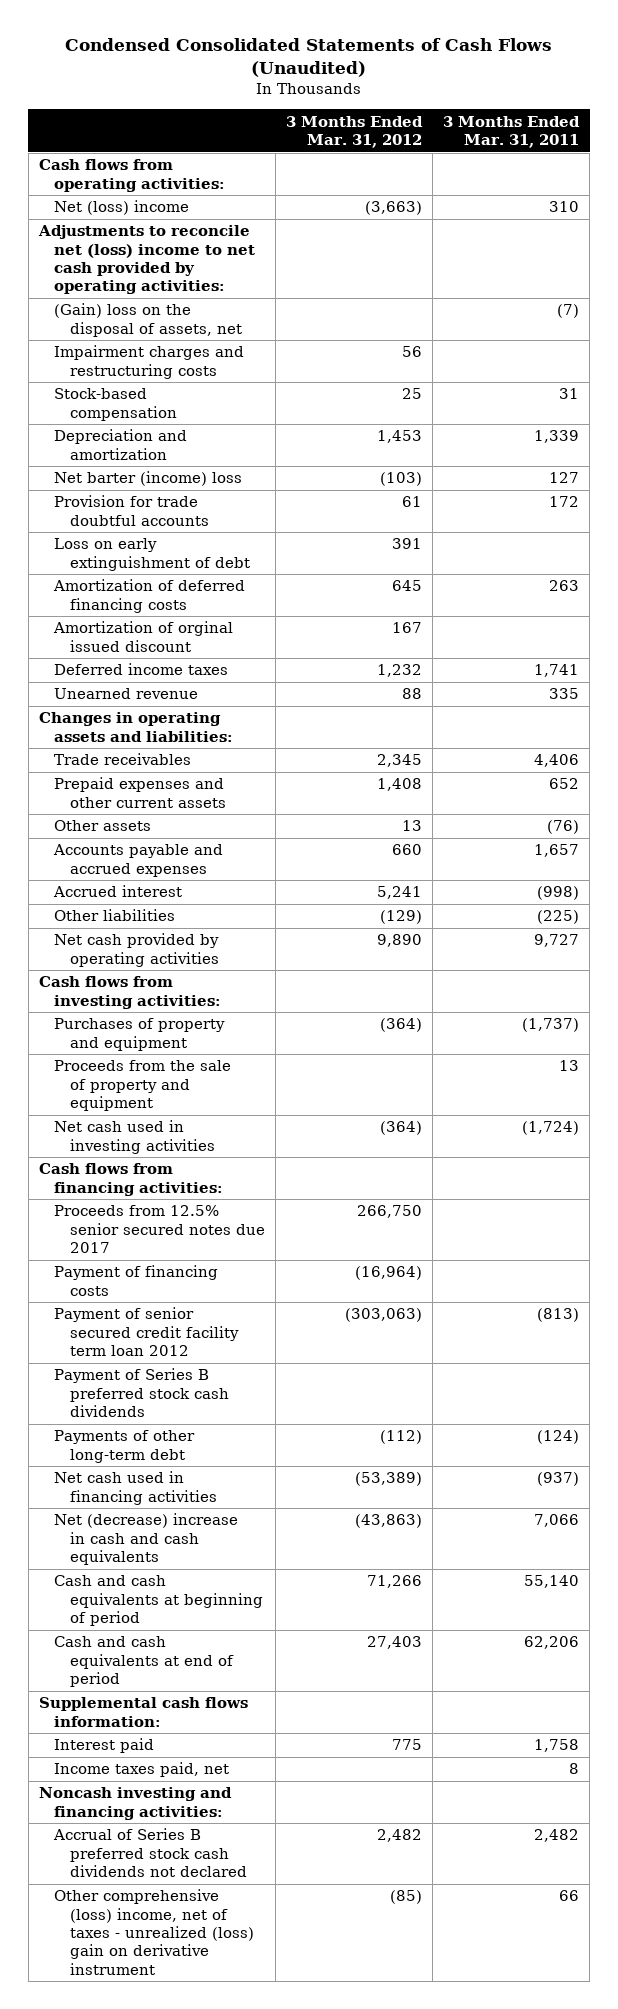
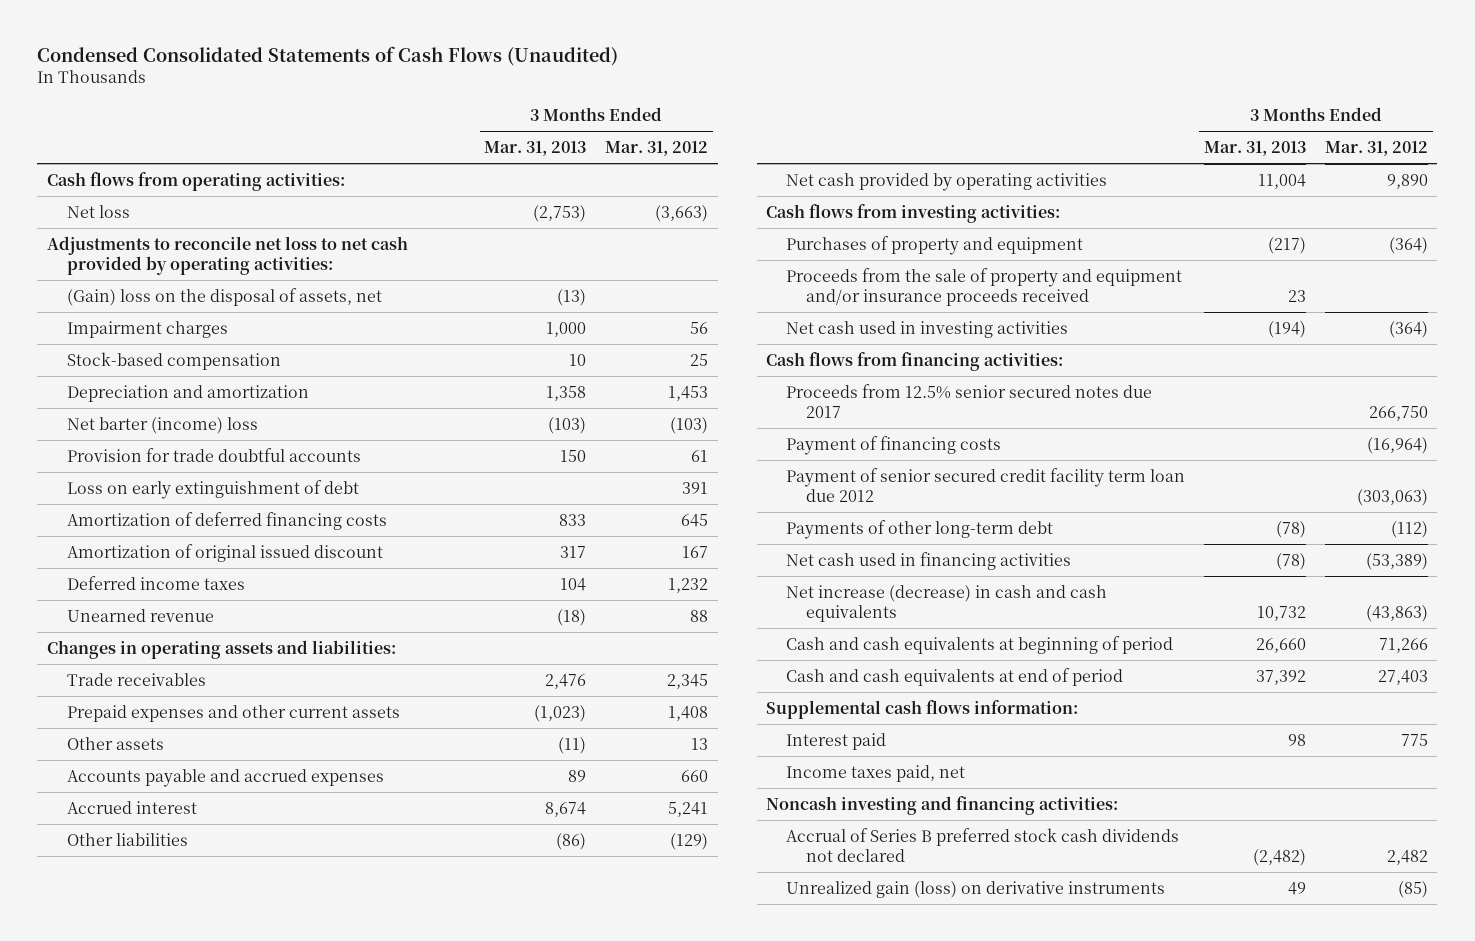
- | 3 Months Ended Mar. 31, 2012 | 3 Months Ended Mar. 31, 2011
+ | 3 Months Ended Mar. 31, 2013 | 3 Months Ended Mar. 31, 2012
- Net (loss) income | (3,663) | 310
- Adjustments to reconcile net (loss) income to net cash provided by operating activities:
+ Net loss | (2,753) | (3,663)
+ Adjustments to reconcile net loss to net cash provided by operating activities:
- Impairment charges and restructuring costs | 56 |
+ Impairment charges | 1,000 | 56
- Amortization of orginal issued discount | 167 |
+ Amortization of original issued discount | 317 | 167
- Proceeds from the sale of property and equipment | | 13
+ Proceeds from the sale of property and equipment and/or insurance proceeds received | 23 |
- Payment of senior secured credit facility term loan 2012 | (303,063) | (813)
- Payment of Series B preferred stock cash dividends
+ Payment of senior secured credit facility term loan due 2012 | | (303,063)
- Net (decrease) increase in cash and cash equivalents | (43,863) | 7,066
+ Net increase (decrease) in cash and cash equivalents | 10,732 | (43,863)
- Other comprehensive (loss) income, net of taxes - unrealized (loss) gain on derivative instrument | (85) | 66
+ Unrealized gain (loss) on derivative instruments | 49 | (85)

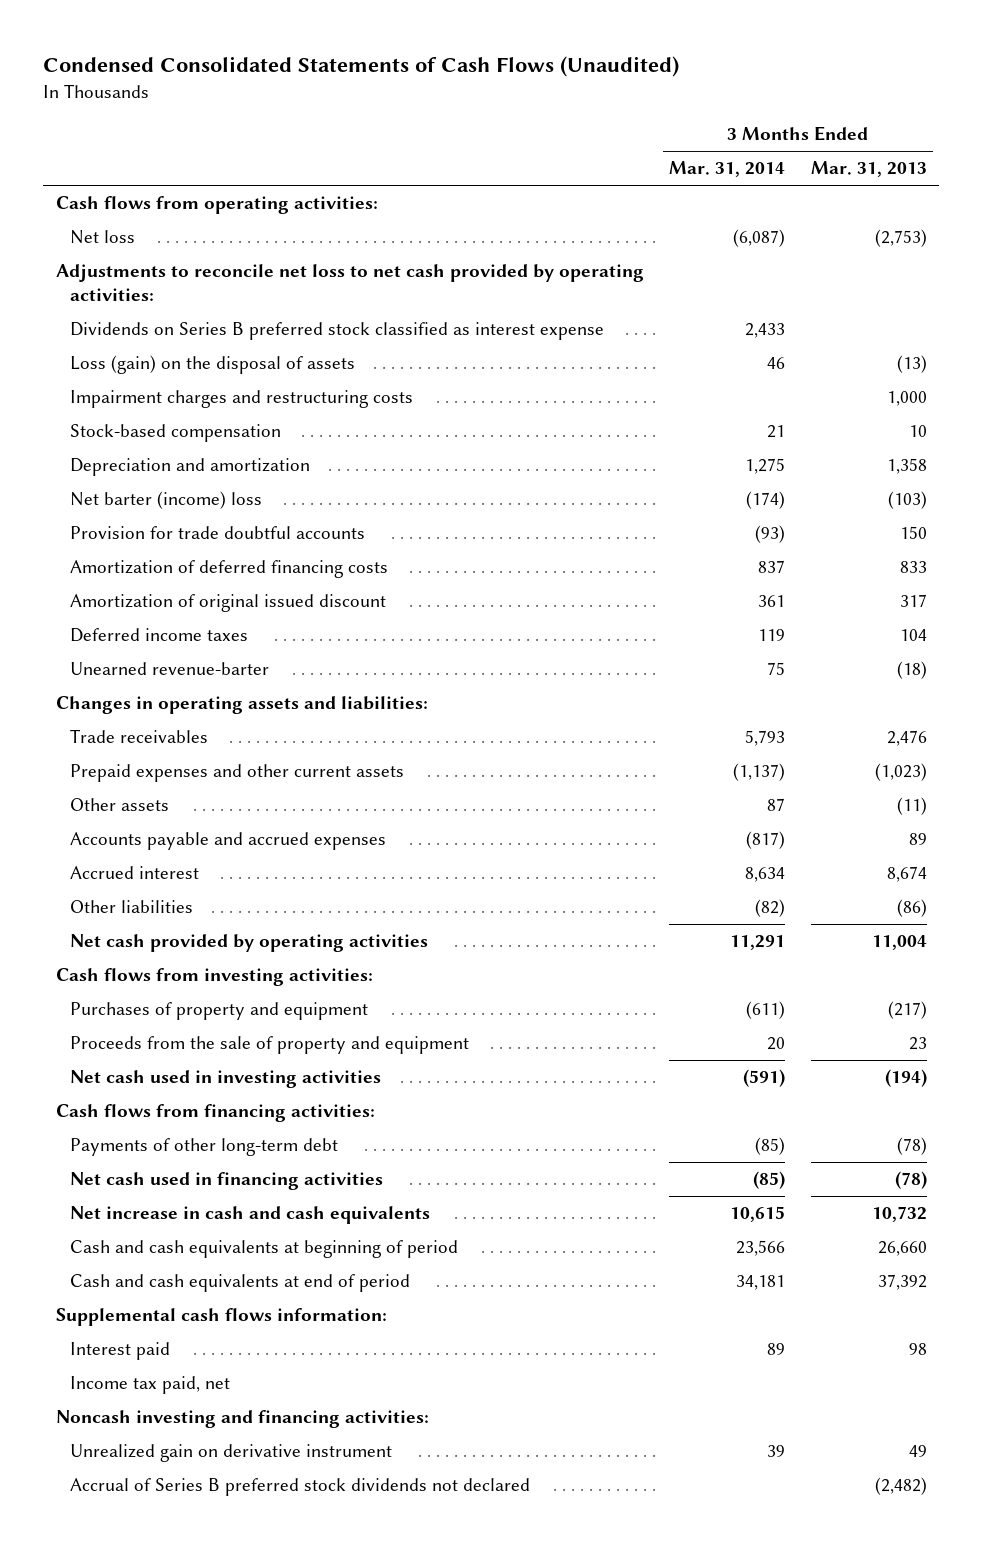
- | 3 Months Ended Mar. 31, 2013 | 3 Months Ended Mar. 31, 2012
+ | 3 Months Ended Mar. 31, 2014 | 3 Months Ended Mar. 31, 2013
- (Gain) loss on the disposal of assets, net | (13) |
- Impairment charges | 1,000 | 56
+ Dividends on Series B preferred stock classified as interest expense | 2,433 |
+ Loss (gain) on the disposal of assets | 46 | (13)
+ Impairment charges and restructuring costs | | 1,000
- Loss on early extinguishment of debt | | 391
- Unearned revenue | (18) | 88
+ Unearned revenue-barter | 75 | (18)
- Proceeds from the sale of property and equipment and/or insurance proceeds received | 23 |
+ Proceeds from the sale of property and equipment | 20 | 23
- Proceeds from 12.5% senior secured notes due 2017 | | 266,750
- Payment of financing costs | | (16,964)
- Payment of senior secured credit facility term loan due 2012 | | (303,063)
- Net increase (decrease) in cash and cash equivalents | 10,732 | (43,863)
+ Net increase in cash and cash equivalents | 10,615 | 10,732
- Income taxes paid, net
+ Income tax paid, net
- Accrual of Series B preferred stock cash dividends not declared | (2,482) | 2,482
- Unrealized gain (loss) on derivative instruments | 49 | (85)
+ Unrealized gain on derivative instrument | 39 | 49
+ Accrual of Series B preferred stock dividends not declared | | (2,482)

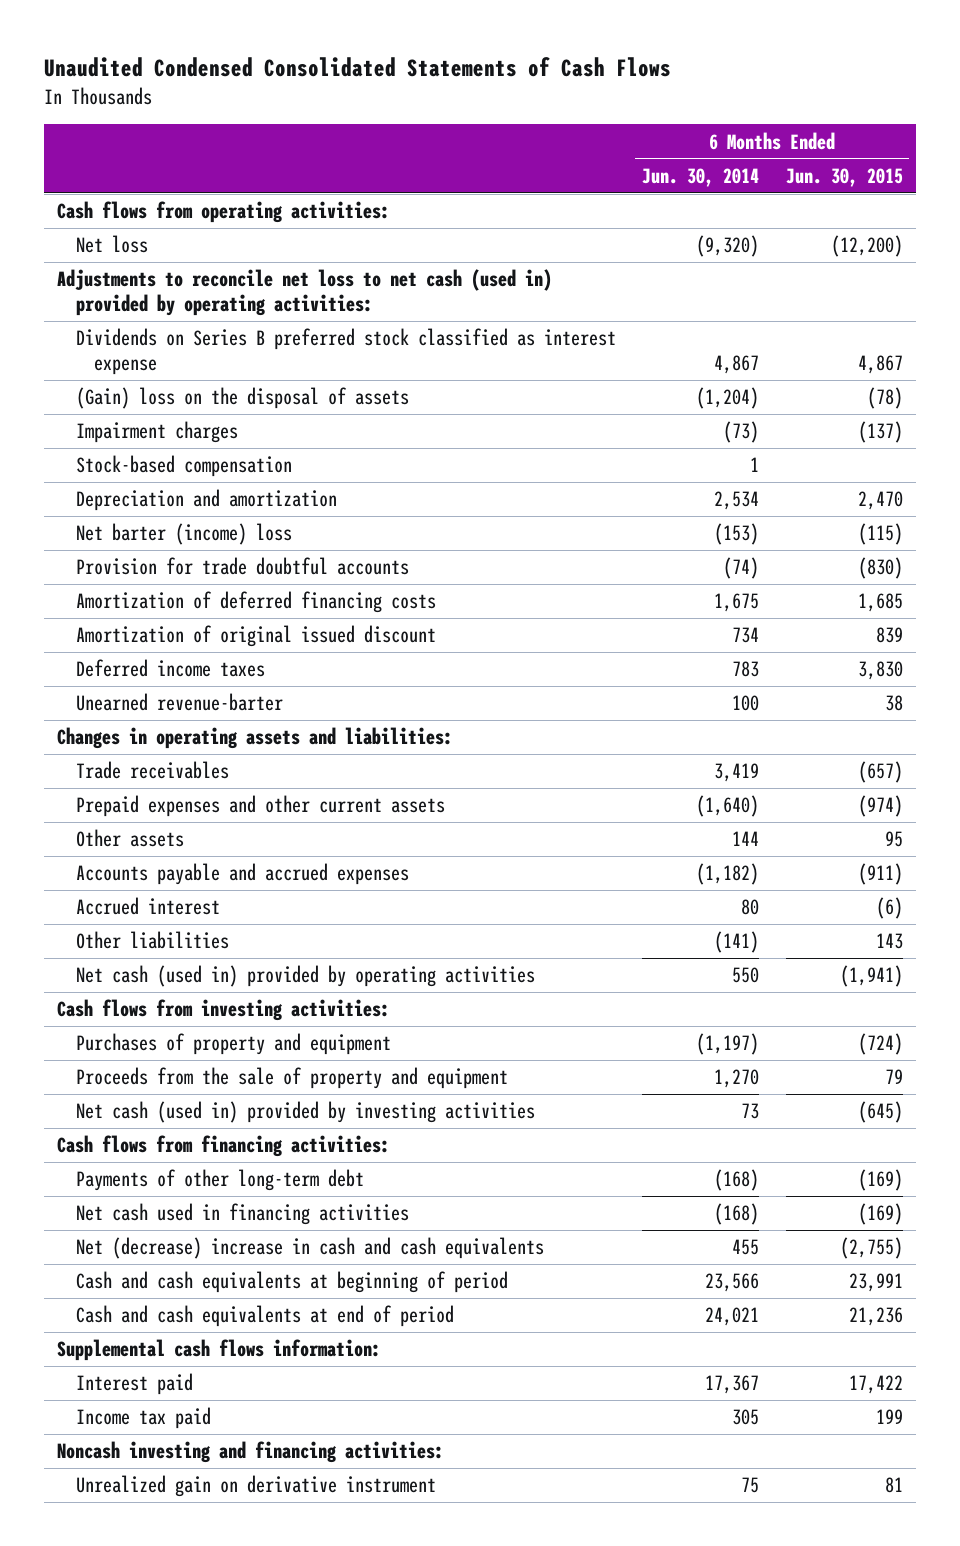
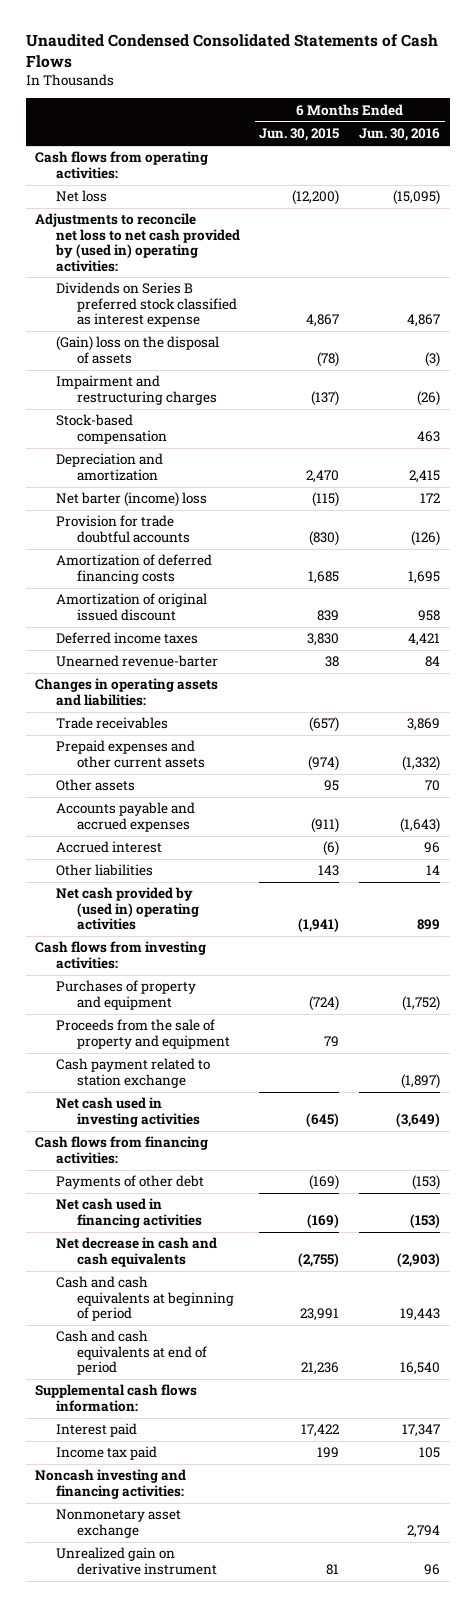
- | 6 Months Ended Jun. 30, 2014 | 6 Months Ended Jun. 30, 2015
+ | 6 Months Ended Jun. 30, 2015 | 6 Months Ended Jun. 30, 2016
- Adjustments to reconcile net loss to net cash (used in) provided by operating activities:
+ Adjustments to reconcile net loss to net cash provided by (used in) operating activities:
- Impairment charges | (73) | (137)
+ Impairment and restructuring charges | (137) | (26)
- Net cash (used in) provided by operating activities | 550 | (1,941)
+ Net cash provided by (used in) operating activities | (1,941) | 899
- Net cash (used in) provided by investing activities | 73 | (645)
+ Cash payment related to station exchange | | (1,897)
+ Net cash used in investing activities | (645) | (3,649)
- Payments of other long-term debt | (168) | (169)
+ Payments of other debt | (169) | (153)
- Net (decrease) increase in cash and cash equivalents | 455 | (2,755)
+ Net decrease in cash and cash equivalents | (2,755) | (2,903)
+ Nonmonetary asset exchange | | 2,794

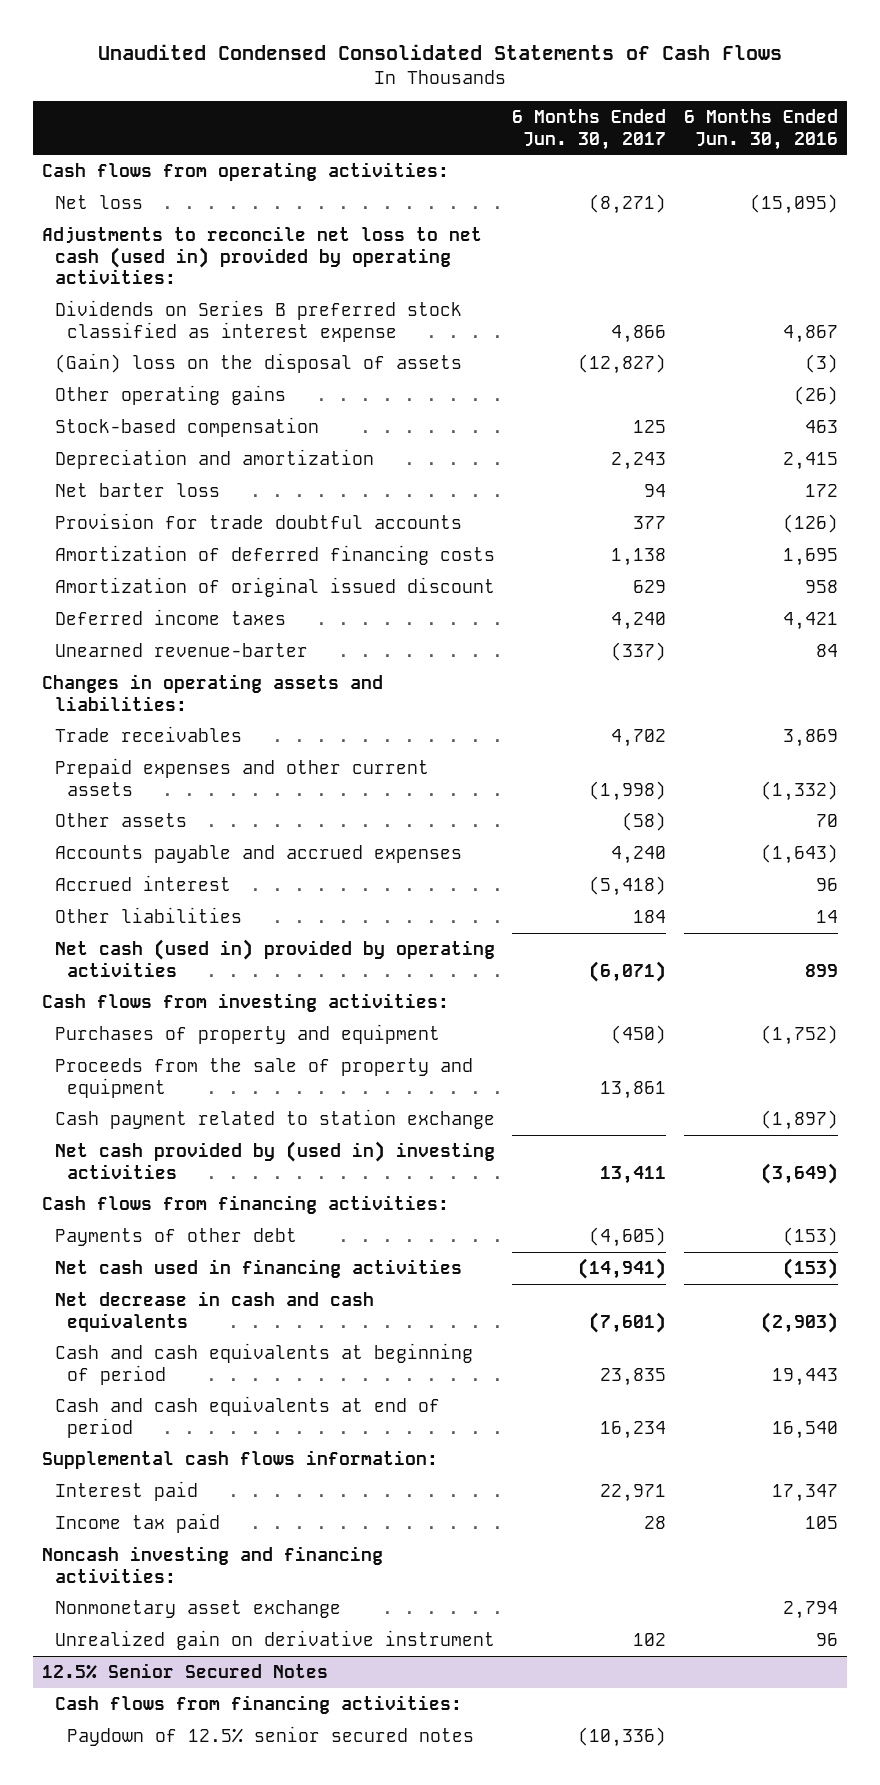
- | 6 Months Ended Jun. 30, 2015 | 6 Months Ended Jun. 30, 2016
+ | 6 Months Ended Jun. 30, 2017 | 6 Months Ended Jun. 30, 2016
- Adjustments to reconcile net loss to net cash provided by (used in) operating activities:
+ Adjustments to reconcile net loss to net cash (used in) provided by operating activities:
- Impairment and restructuring charges | (137) | (26)
+ Other operating gains | | (26)
- Net barter (income) loss | (115) | 172
+ Net barter loss | 94 | 172
- Net cash provided by (used in) operating activities | (1,941) | 899
+ Net cash (used in) provided by operating activities | (6,071) | 899
- Net cash used in investing activities | (645) | (3,649)
+ Net cash provided by (used in) investing activities | 13,411 | (3,649)
+ 12.5% Senior Secured Notes
+ Cash flows from financing activities:
+ Paydown of 12.5% senior secured notes | (10,336) |

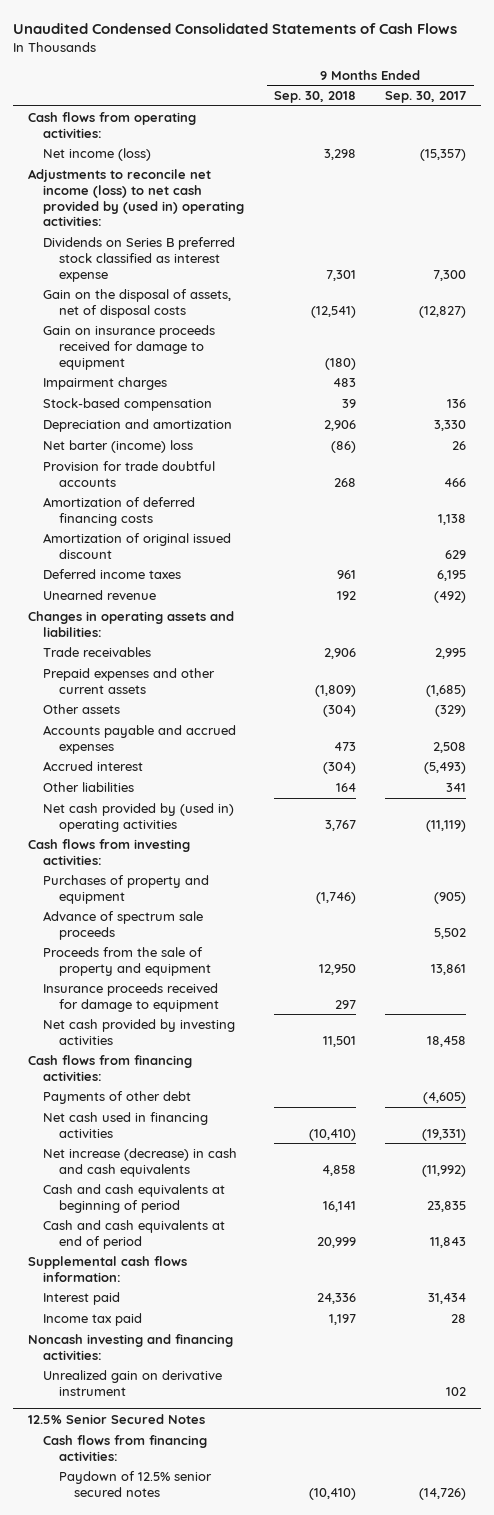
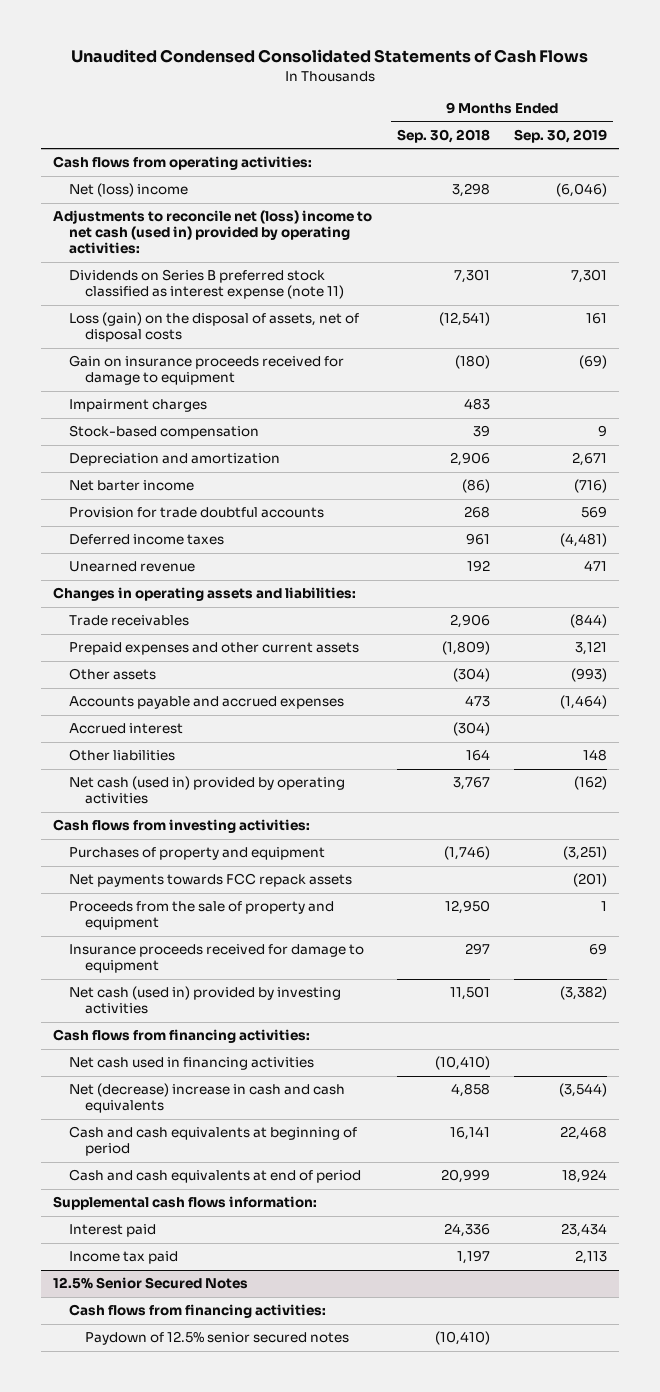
- | 9 Months Ended Sep. 30, 2018 | 9 Months Ended Sep. 30, 2017
+ | 9 Months Ended Sep. 30, 2018 | 9 Months Ended Sep. 30, 2019
- Net income (loss) | 3,298 | (15,357)
- Adjustments to reconcile net income (loss) to net cash provided by (used in) operating activities:
- Dividends on Series B preferred stock classified as interest expense | 7,301 | 7,300
- Gain on the disposal of assets, net of disposal costs | (12,541) | (12,827)
+ Net (loss) income | 3,298 | (6,046)
+ Adjustments to reconcile net (loss) income to net cash (used in) provided by operating activities:
+ Dividends on Series B preferred stock classified as interest expense (note 11) | 7,301 | 7,301
+ Loss (gain) on the disposal of assets, net of disposal costs | (12,541) | 161
- Net barter (income) loss | (86) | 26
+ Net barter income | (86) | (716)
- Amortization of deferred financing costs | | 1,138
- Amortization of original issued discount | | 629
- Net cash provided by (used in) operating activities | 3,767 | (11,119)
+ Net cash (used in) provided by operating activities | 3,767 | (162)
- Advance of spectrum sale proceeds | | 5,502
+ Net payments towards FCC repack assets | | (201)
- Net cash provided by investing activities | 11,501 | 18,458
+ Net cash (used in) provided by investing activities | 11,501 | (3,382)
- Payments of other debt | | (4,605)
- Net increase (decrease) in cash and cash equivalents | 4,858 | (11,992)
+ Net (decrease) increase in cash and cash equivalents | 4,858 | (3,544)
- Noncash investing and financing activities:
- Unrealized gain on derivative instrument | | 102

